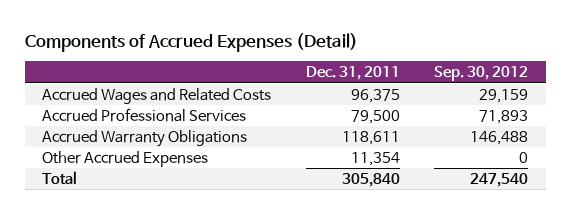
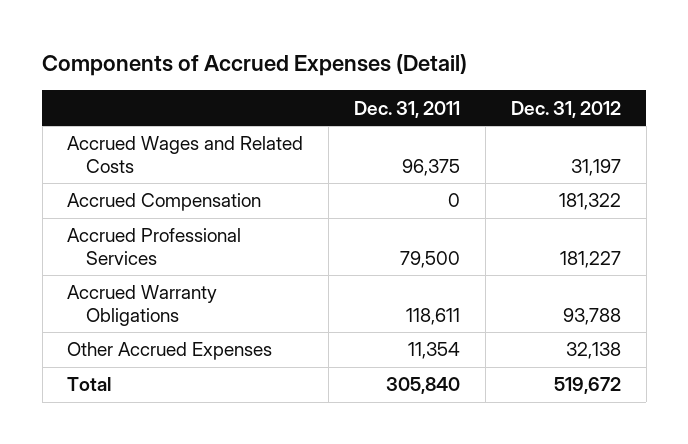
- | Dec. 31, 2011 | Sep. 30, 2012
+ | Dec. 31, 2011 | Dec. 31, 2012
+ Accrued Compensation | 0 | 181,322

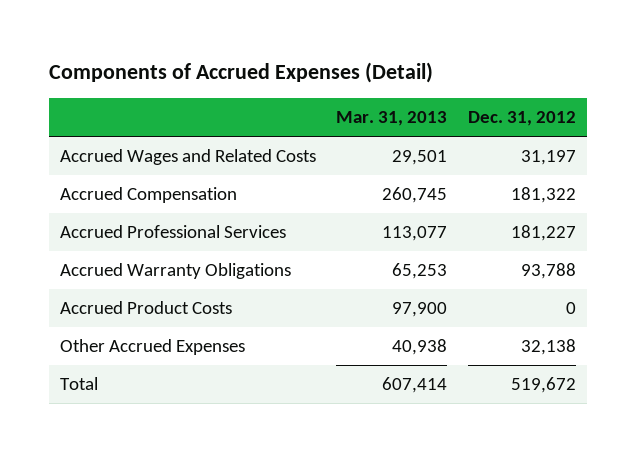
- | Dec. 31, 2011 | Dec. 31, 2012
+ | Mar. 31, 2013 | Dec. 31, 2012
+ Accrued Product Costs | 97,900 | 0

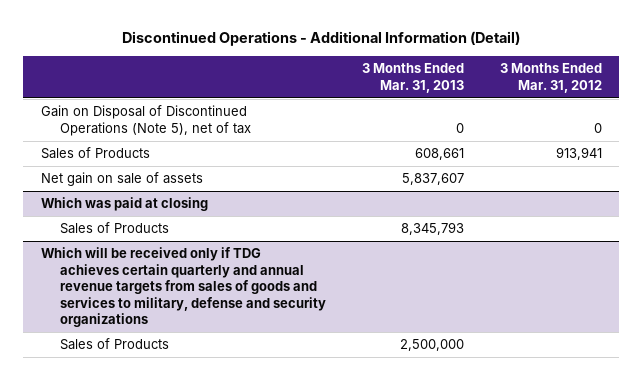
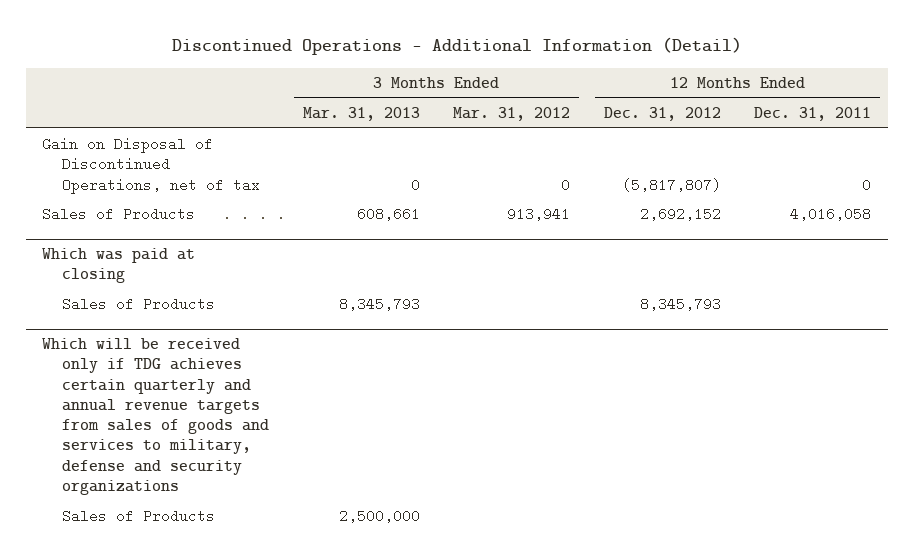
- | 3 Months Ended Mar. 31, 2013 | 3 Months Ended Mar. 31, 2012
+ | 3 Months Ended Mar. 31, 2013 | 3 Months Ended Mar. 31, 2012 | 12 Months Ended Dec. 31, 2012 | 12 Months Ended Dec. 31, 2011
- Gain on Disposal of Discontinued Operations (Note 5), net of tax | 0 | 0
+ Gain on Disposal of Discontinued Operations, net of tax | 0 | 0 | (5,817,807) | 0
- Net gain on sale of assets | 5,837,607 |

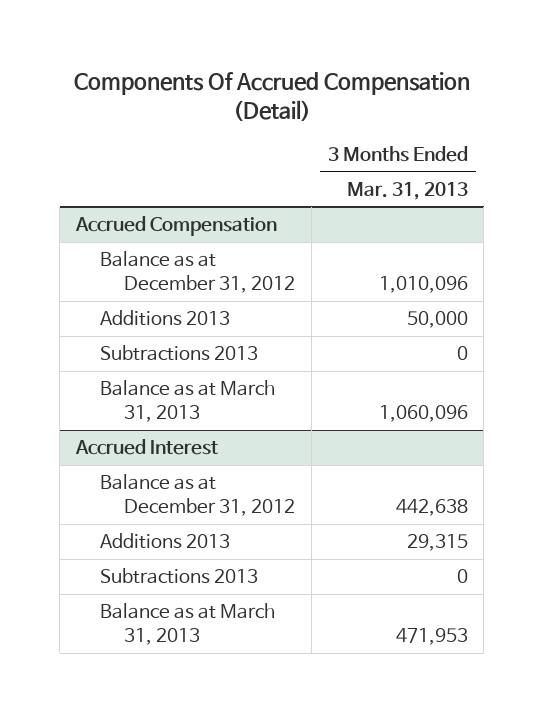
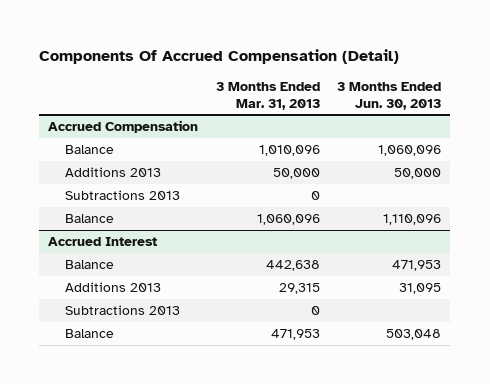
- | 3 Months Ended Mar. 31, 2013
+ | 3 Months Ended Mar. 31, 2013 | 3 Months Ended Jun. 30, 2013
@ Accrued Compensation
- Balance as at December 31, 2012 | 1,010,096
+ Balance | 1,010,096 | 1,060,096
- Balance as at March 31, 2013 | 1,060,096
+ Balance | 1,060,096 | 1,110,096
@ Accrued Interest
- Balance as at December 31, 2012 | 442,638
+ Balance | 442,638 | 471,953
- Balance as at March 31, 2013 | 471,953
+ Balance | 471,953 | 503,048

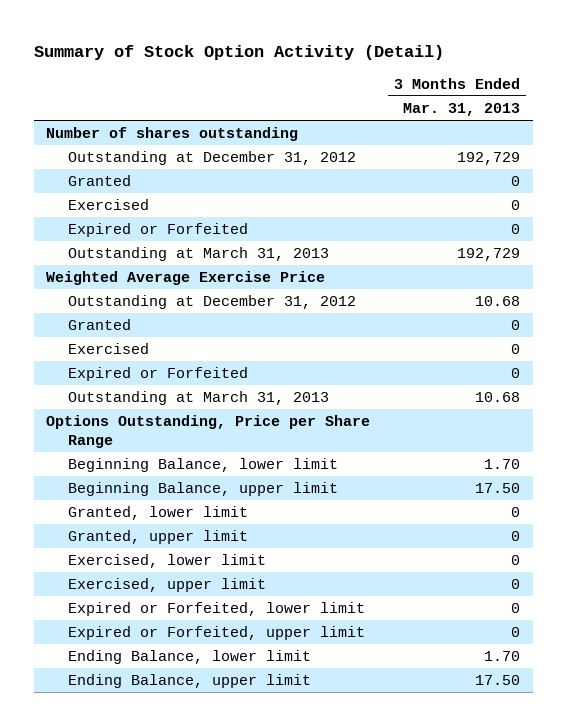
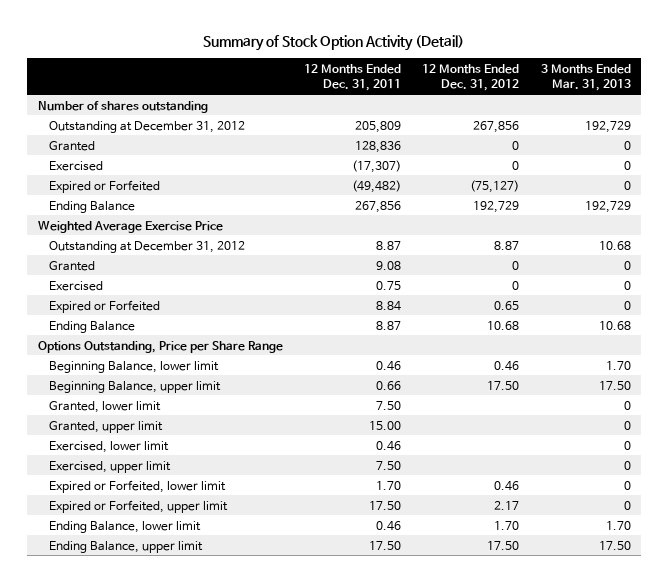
- | 3 Months Ended Mar. 31, 2013
+ | 12 Months Ended Dec. 31, 2011 | 12 Months Ended Dec. 31, 2012 | 3 Months Ended Mar. 31, 2013
- Outstanding at March 31, 2013 | 192,729
+ Ending Balance | 267,856 | 192,729 | 192,729
- Outstanding at March 31, 2013 | 10.68
+ Ending Balance | 8.87 | 10.68 | 10.68

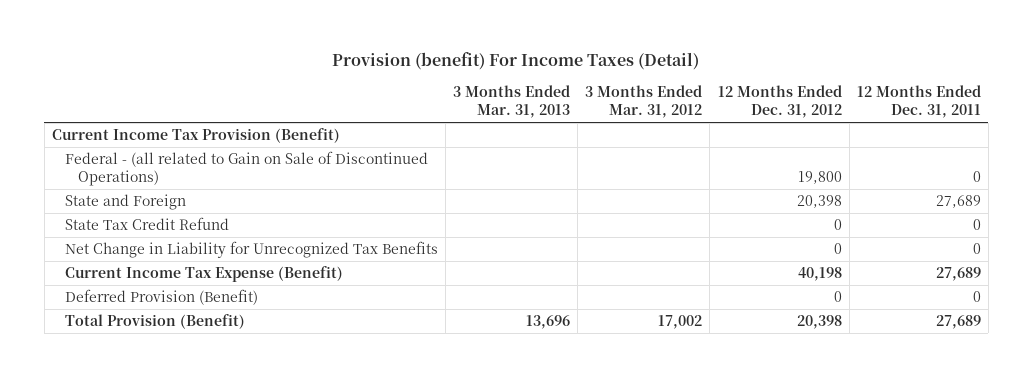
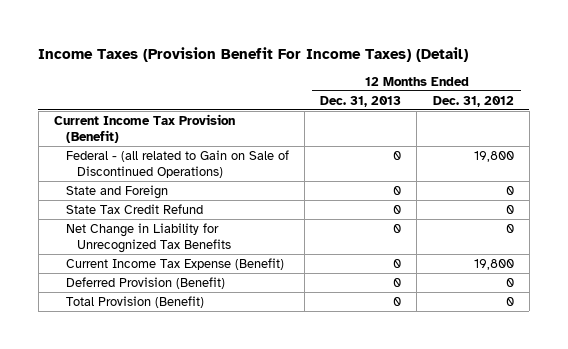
- Provision (benefit) For Income Taxes (Detail)
+ Income Taxes (Provision Benefit For Income Taxes) (Detail)
- | 3 Months Ended Mar. 31, 2013 | 3 Months Ended Mar. 31, 2012 | 12 Months Ended Dec. 31, 2012 | 12 Months Ended Dec. 31, 2011
+ | 12 Months Ended Dec. 31, 2013 | 12 Months Ended Dec. 31, 2012
- State and Foreign | | | 20,398 | 27,689
+ State and Foreign | 0 | 0
- Current Income Tax Expense (Benefit) | | | 40,198 | 27,689
+ Current Income Tax Expense (Benefit) | 0 | 19,800
- Total Provision (Benefit) | 13,696 | 17,002 | 20,398 | 27,689
+ Total Provision (Benefit) | 0 | 0

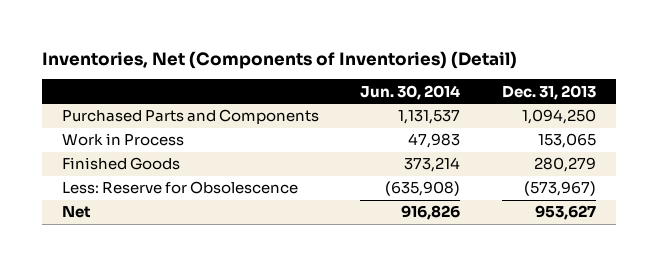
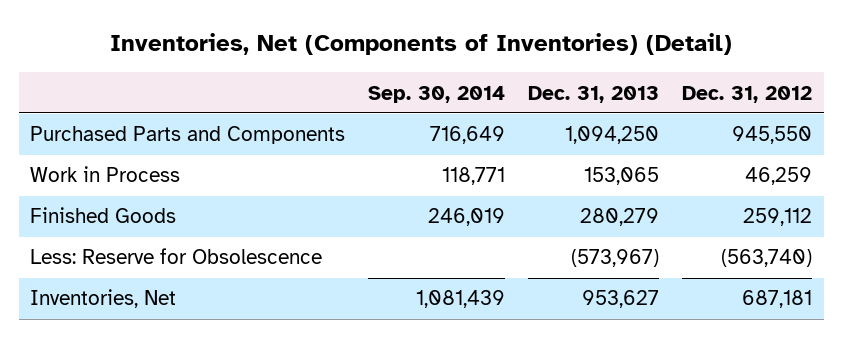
- | Jun. 30, 2014 | Dec. 31, 2013
+ | Sep. 30, 2014 | Dec. 31, 2013 | Dec. 31, 2012
- Net | 916,826 | 953,627
+ Inventories, Net | 1,081,439 | 953,627 | 687,181

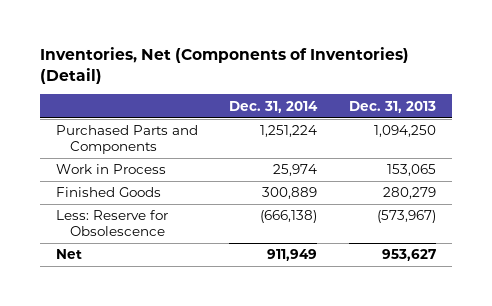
- | Sep. 30, 2014 | Dec. 31, 2013 | Dec. 31, 2012
+ | Dec. 31, 2014 | Dec. 31, 2013
- Inventories, Net | 1,081,439 | 953,627 | 687,181
+ Net | 911,949 | 953,627

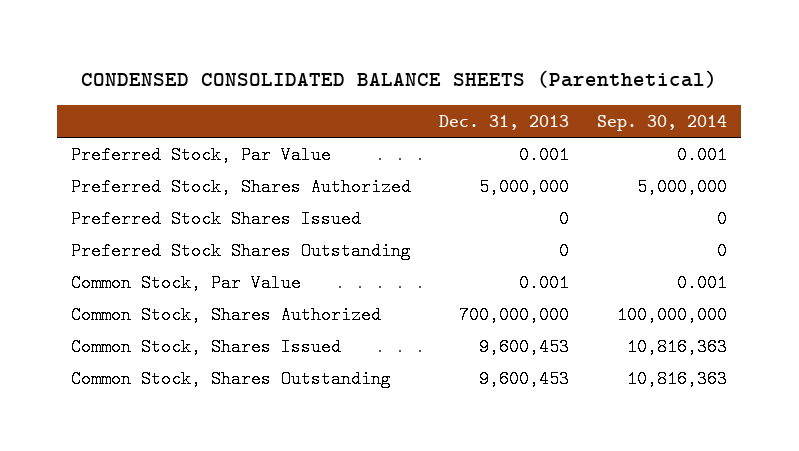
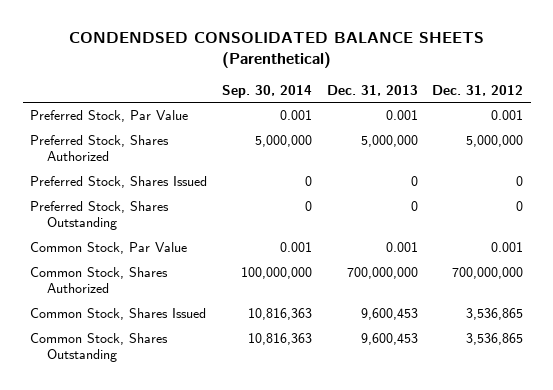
- CONDENSED CONSOLIDATED BALANCE SHEETS (Parenthetical)
+ CONDENDSED CONSOLIDATED BALANCE SHEETS (Parenthetical)
- | Dec. 31, 2013 | Sep. 30, 2014
+ | Sep. 30, 2014 | Dec. 31, 2013 | Dec. 31, 2012
- Preferred Stock Shares Issued | 0 | 0
- Preferred Stock Shares Outstanding | 0 | 0
+ Preferred Stock, Shares Issued | 0 | 0 | 0
+ Preferred Stock, Shares Outstanding | 0 | 0 | 0

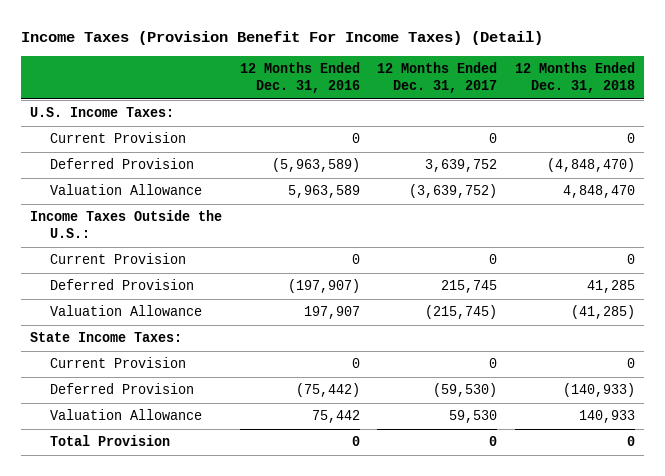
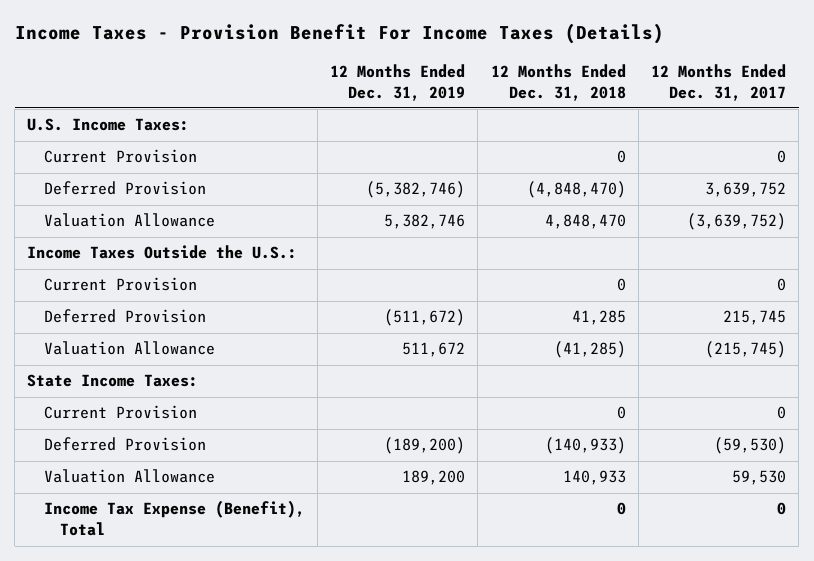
- Income Taxes (Provision Benefit For Income Taxes) (Detail)
+ Income Taxes - Provision Benefit For Income Taxes (Details)
- | 12 Months Ended Dec. 31, 2016 | 12 Months Ended Dec. 31, 2017 | 12 Months Ended Dec. 31, 2018
+ | 12 Months Ended Dec. 31, 2019 | 12 Months Ended Dec. 31, 2018 | 12 Months Ended Dec. 31, 2017
- Total Provision | 0 | 0 | 0
+ Income Tax Expense (Benefit), Total | | 0 | 0

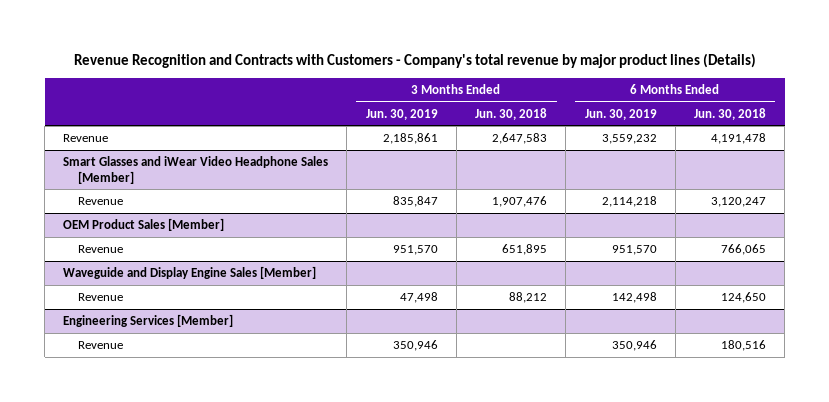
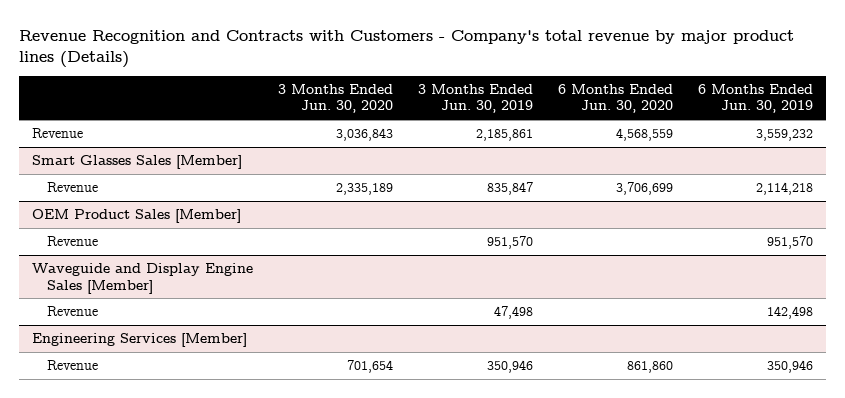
- | 3 Months Ended Jun. 30, 2019 | 3 Months Ended Jun. 30, 2018 | 6 Months Ended Jun. 30, 2019 | 6 Months Ended Jun. 30, 2018
+ | 3 Months Ended Jun. 30, 2020 | 3 Months Ended Jun. 30, 2019 | 6 Months Ended Jun. 30, 2020 | 6 Months Ended Jun. 30, 2019
- Smart Glasses and iWear Video Headphone Sales [Member]
+ Smart Glasses Sales [Member]

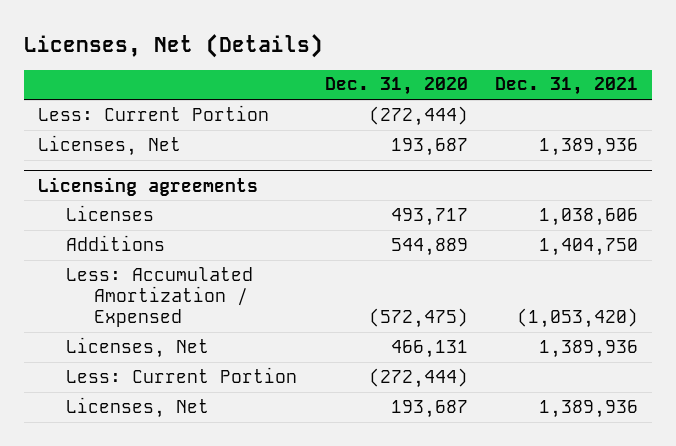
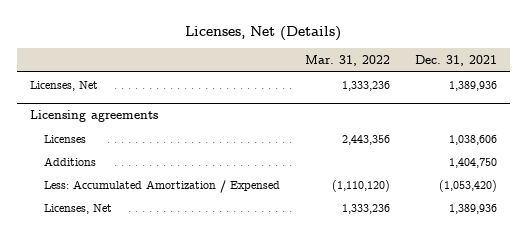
- | Dec. 31, 2020 | Dec. 31, 2021
+ | Mar. 31, 2022 | Dec. 31, 2021
- Less: Current Portion | (272,444) |
@ Licensing agreements
- Less: Current Portion | (272,444) |
- Licenses, Net | 193,687 | 1,389,936

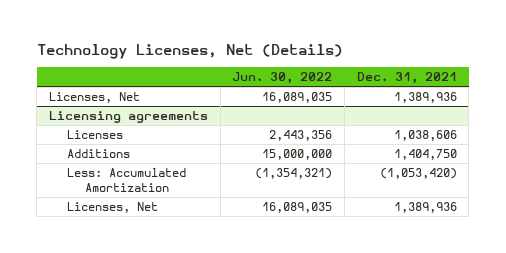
- Licenses, Net (Details)
+ Technology Licenses, Net (Details)
- | Mar. 31, 2022 | Dec. 31, 2021
+ | Jun. 30, 2022 | Dec. 31, 2021
@ Licensing agreements
- Less: Accumulated Amortization / Expensed | (1,110,120) | (1,053,420)
+ Less: Accumulated Amortization | (1,354,321) | (1,053,420)

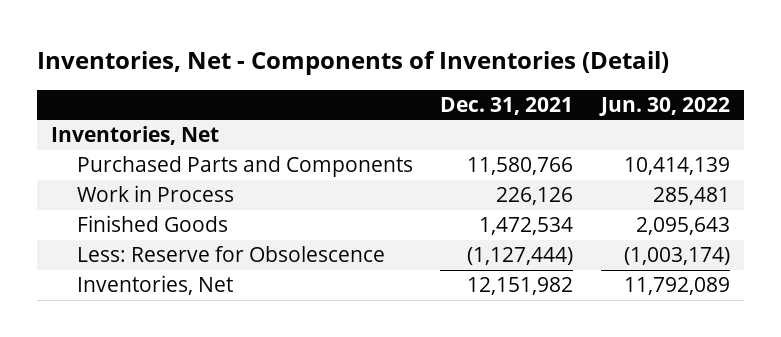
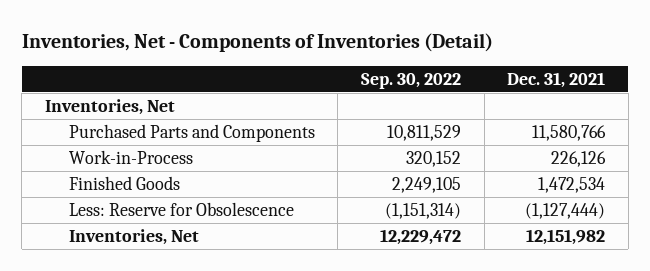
- | Dec. 31, 2021 | Jun. 30, 2022
+ | Sep. 30, 2022 | Dec. 31, 2021
- Work in Process | 226,126 | 285,481
+ Work-in-Process | 320,152 | 226,126

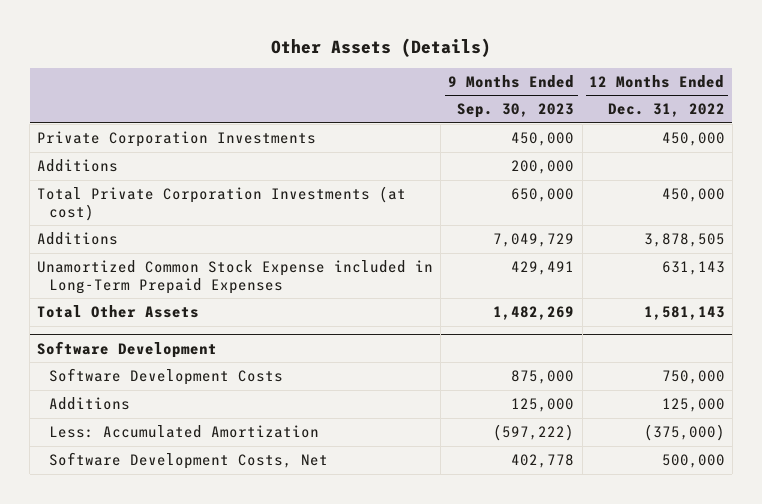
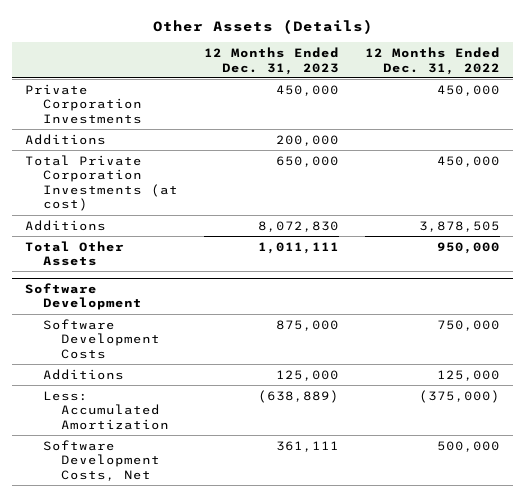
- | 9 Months Ended Sep. 30, 2023 | 12 Months Ended Dec. 31, 2022
+ | 12 Months Ended Dec. 31, 2023 | 12 Months Ended Dec. 31, 2022
- Unamortized Common Stock Expense included in Long-Term Prepaid Expenses | 429,491 | 631,143
- Total Other Assets | 1,482,269 | 1,581,143
+ Total Other Assets | 1,011,111 | 950,000

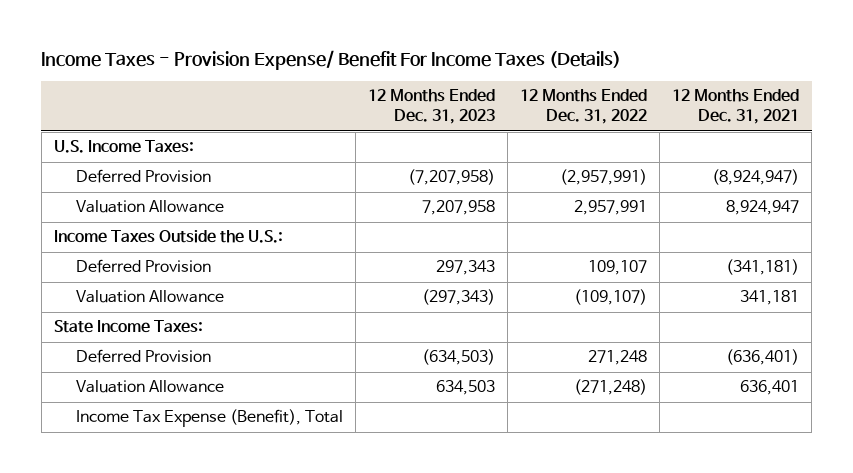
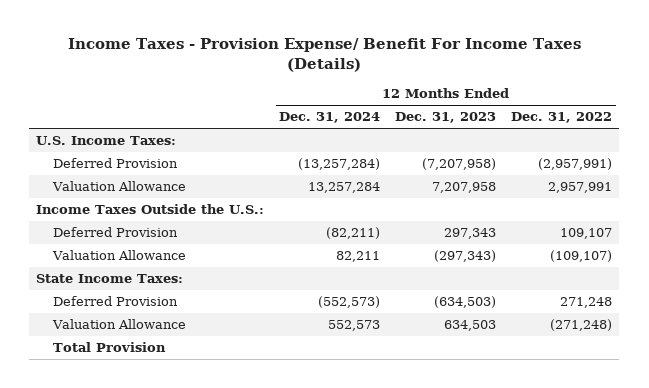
- | 12 Months Ended Dec. 31, 2023 | 12 Months Ended Dec. 31, 2022 | 12 Months Ended Dec. 31, 2021
+ | 12 Months Ended Dec. 31, 2024 | 12 Months Ended Dec. 31, 2023 | 12 Months Ended Dec. 31, 2022
- Income Tax Expense (Benefit), Total
+ Total Provision

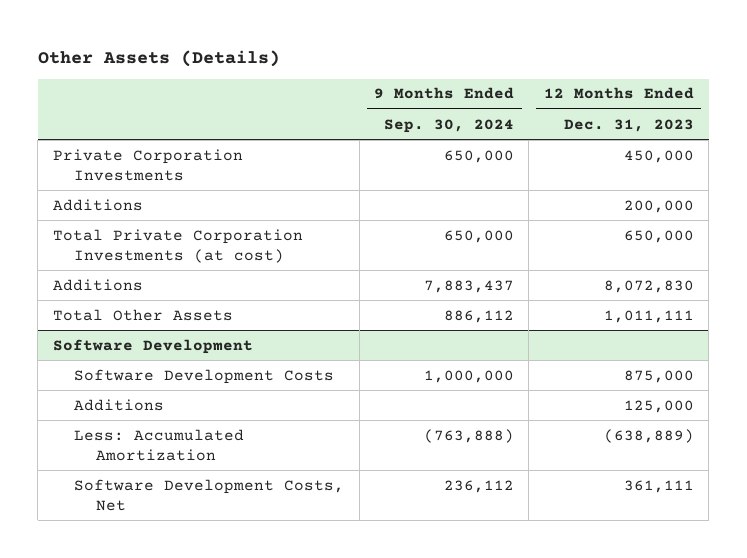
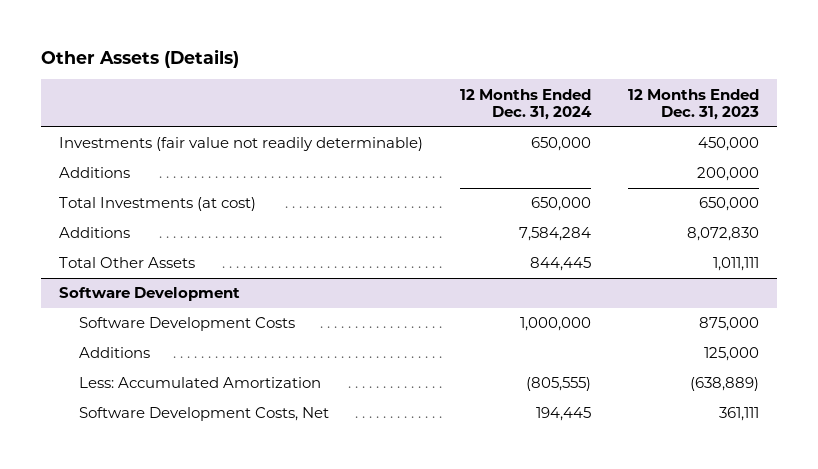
- | 9 Months Ended Sep. 30, 2024 | 12 Months Ended Dec. 31, 2023
+ | 12 Months Ended Dec. 31, 2024 | 12 Months Ended Dec. 31, 2023
- Private Corporation Investments | 650,000 | 450,000
+ Investments (fair value not readily determinable) | 650,000 | 450,000
- Total Private Corporation Investments (at cost) | 650,000 | 650,000
+ Total Investments (at cost) | 650,000 | 650,000

